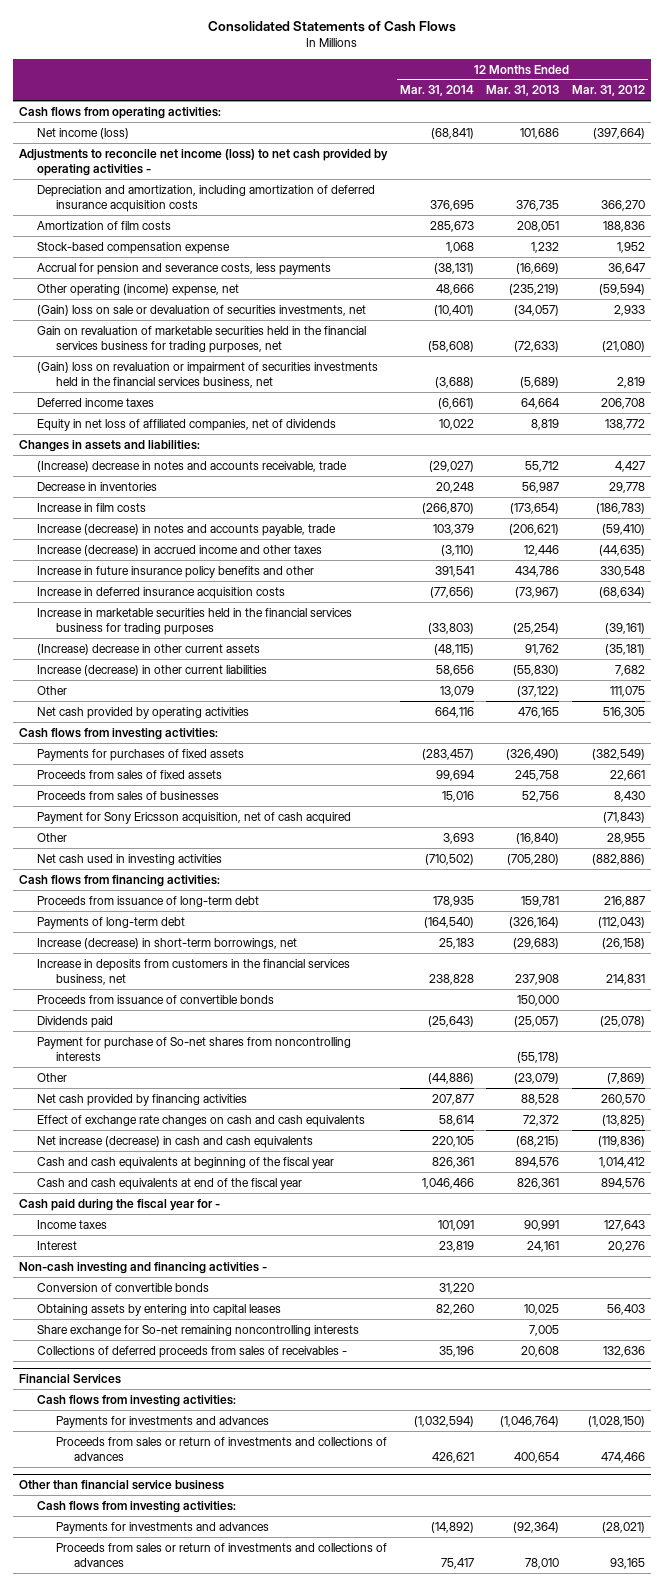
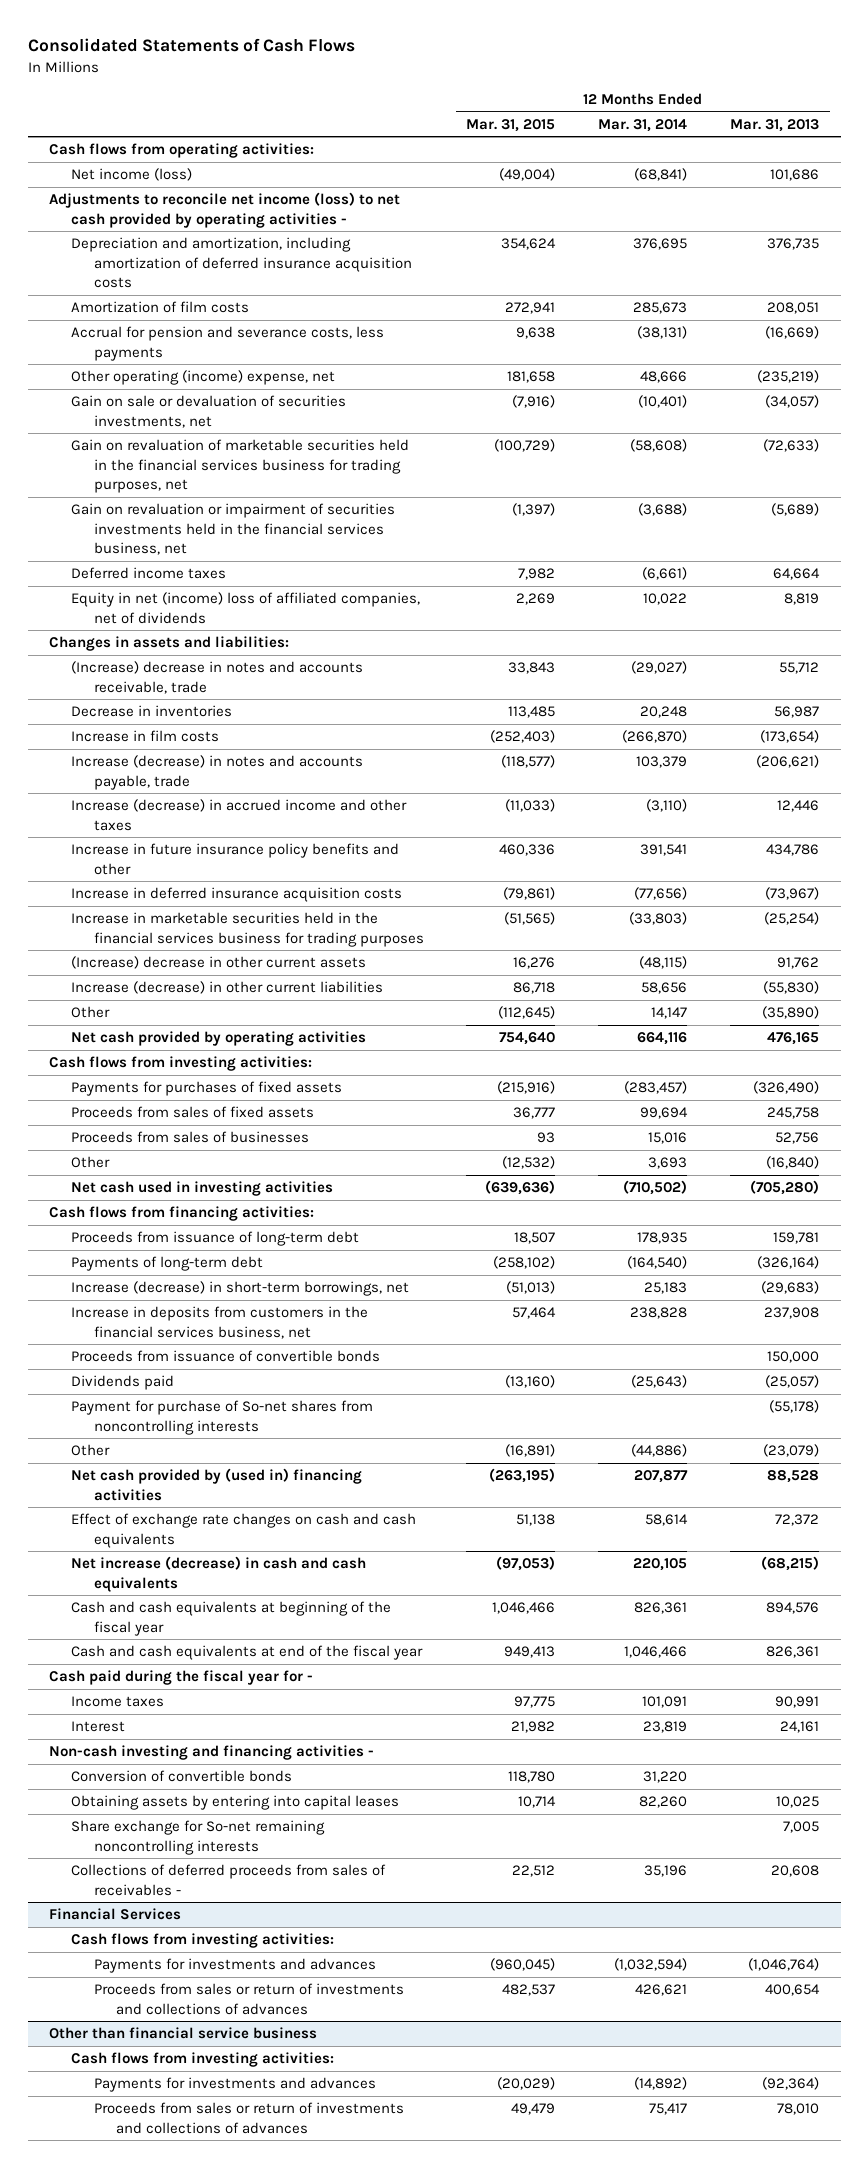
- | 12 Months Ended Mar. 31, 2014 | 12 Months Ended Mar. 31, 2013 | 12 Months Ended Mar. 31, 2012
+ | 12 Months Ended Mar. 31, 2015 | 12 Months Ended Mar. 31, 2014 | 12 Months Ended Mar. 31, 2013
- Stock-based compensation expense | 1,068 | 1,232 | 1,952
- (Gain) loss on sale or devaluation of securities investments, net | (10,401) | (34,057) | 2,933
+ Gain on sale or devaluation of securities investments, net | (7,916) | (10,401) | (34,057)
- (Gain) loss on revaluation or impairment of securities investments held in the financial services business, net | (3,688) | (5,689) | 2,819
+ Gain on revaluation or impairment of securities investments held in the financial services business, net | (1,397) | (3,688) | (5,689)
- Equity in net loss of affiliated companies, net of dividends | 10,022 | 8,819 | 138,772
+ Equity in net (income) loss of affiliated companies, net of dividends | 2,269 | 10,022 | 8,819
- Other | 13,079 | (37,122) | 111,075
+ Other | (112,645) | 14,147 | (35,890)
- Payment for Sony Ericsson acquisition, net of cash acquired | | | (71,843)
- Net cash provided by financing activities | 207,877 | 88,528 | 260,570
+ Net cash provided by (used in) financing activities | (263,195) | 207,877 | 88,528

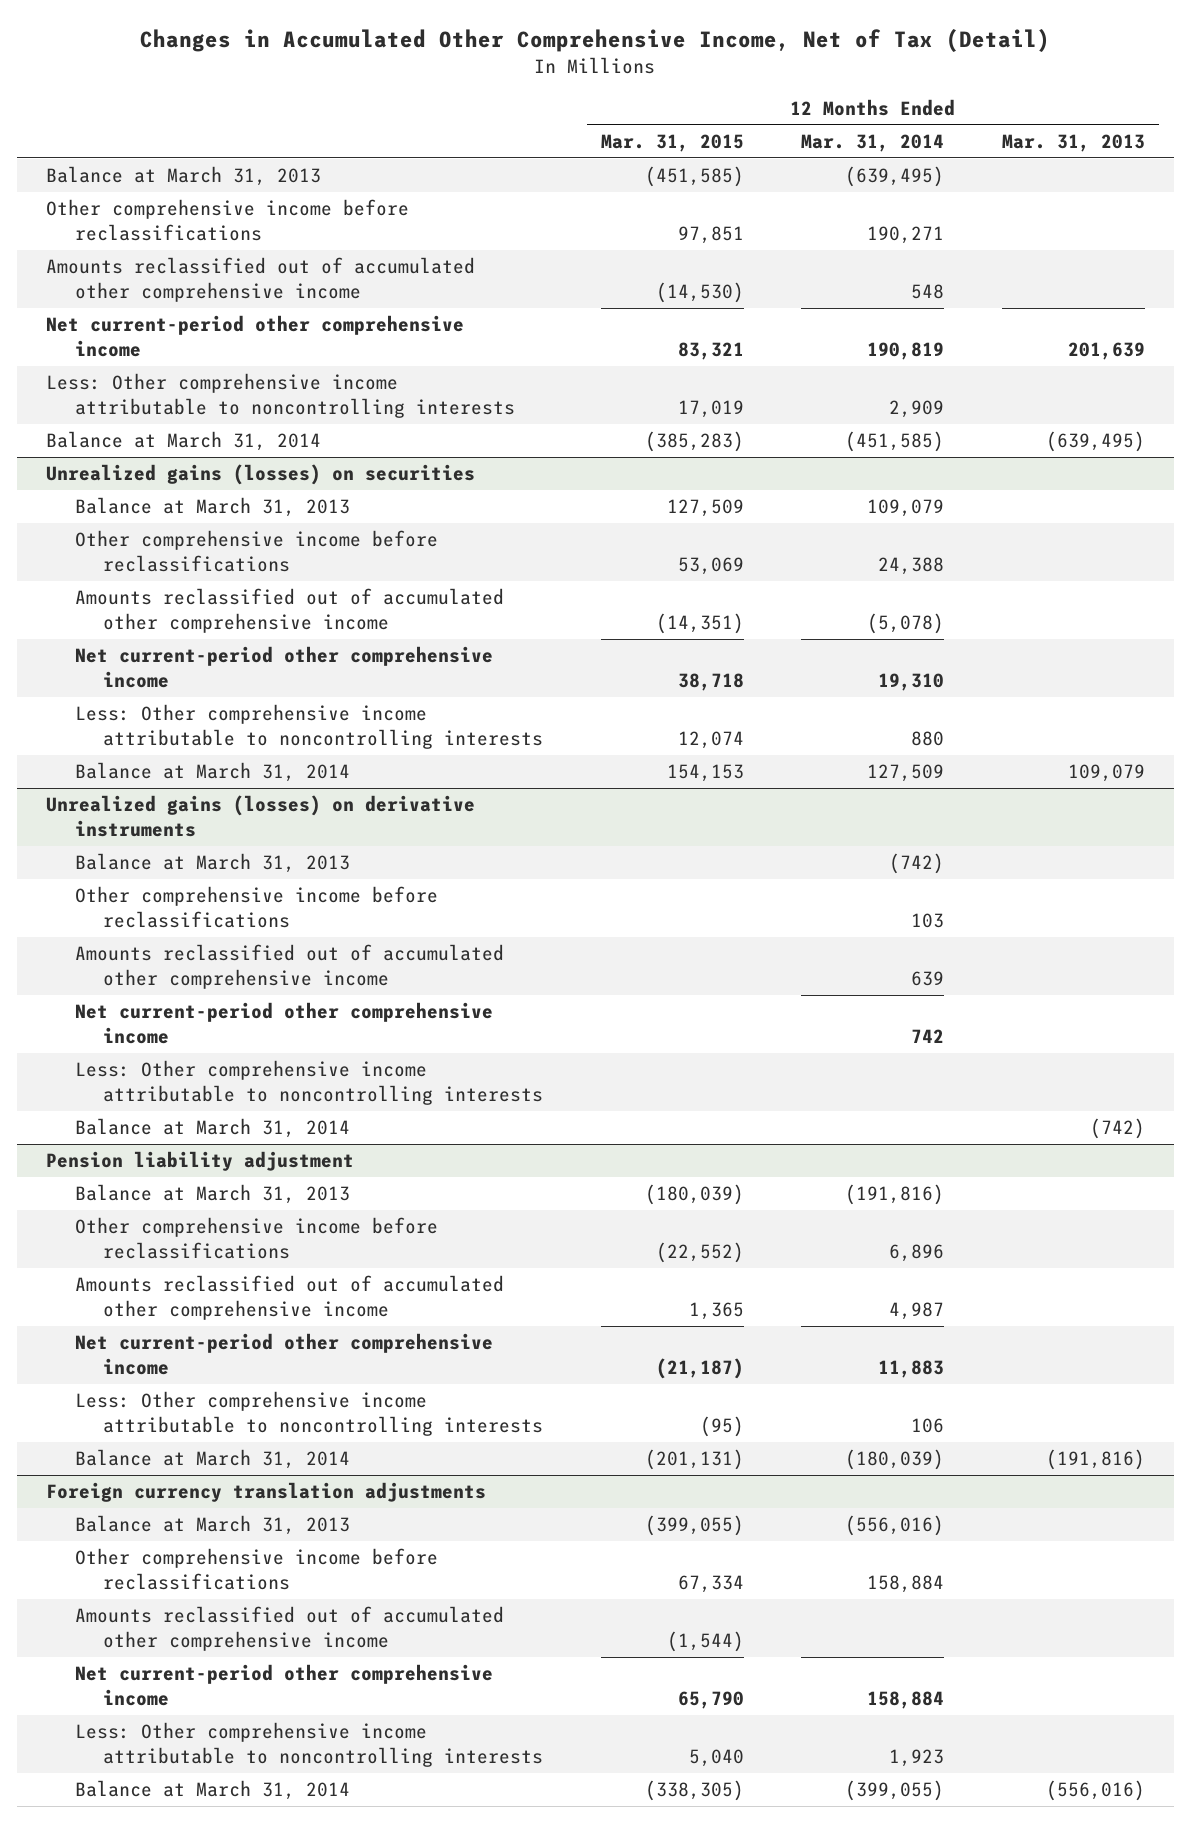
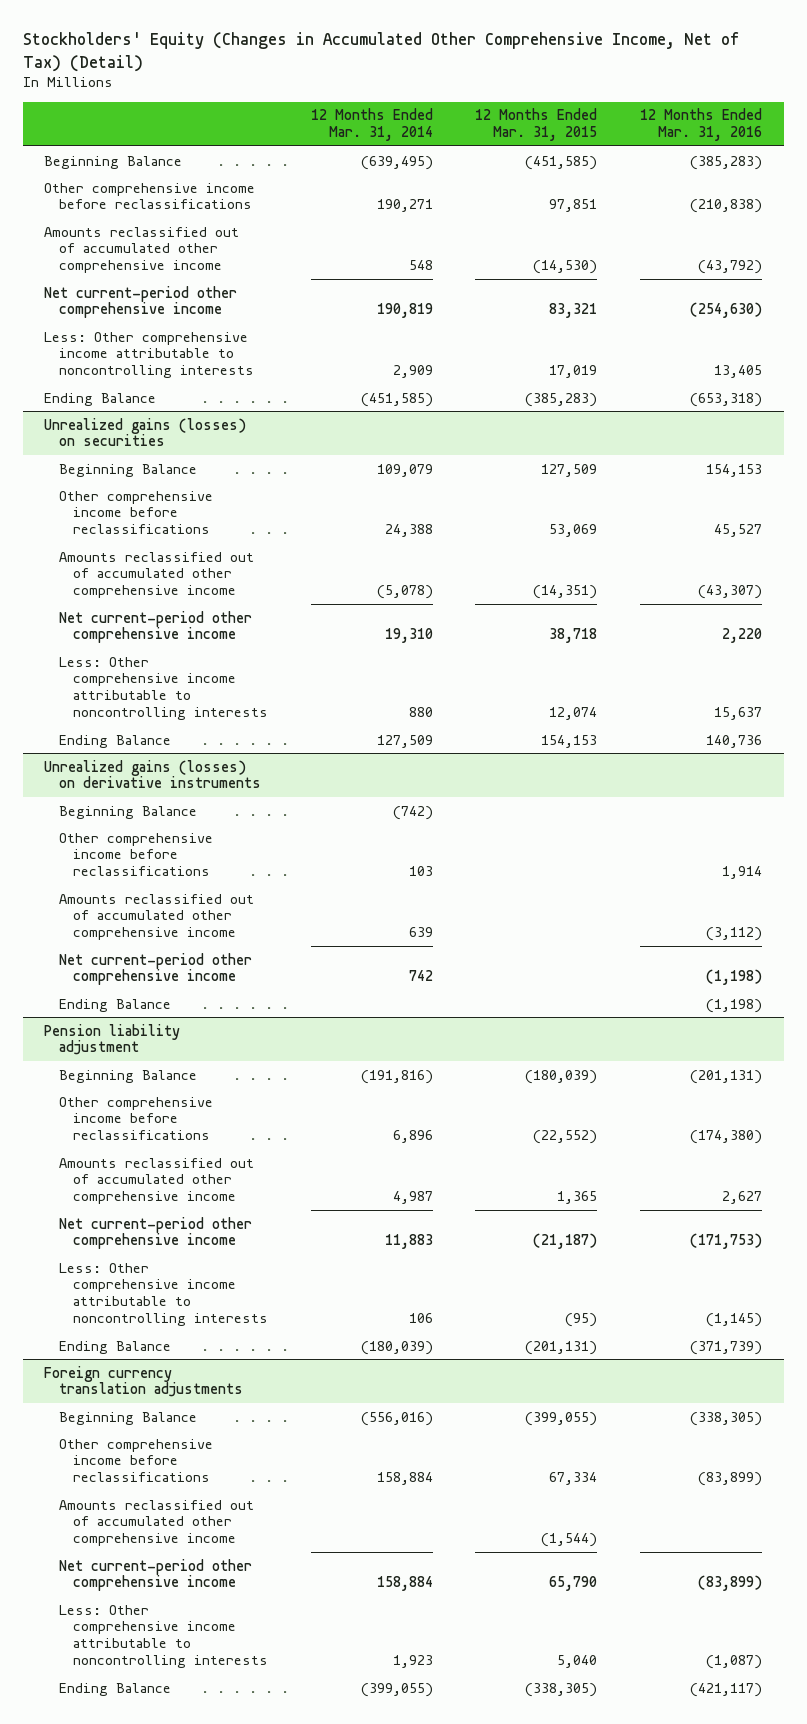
- Changes in Accumulated Other Comprehensive Income, Net of Tax (Detail)
+ Stockholders' Equity (Changes in Accumulated Other Comprehensive Income, Net of Tax) (Detail)
- | 12 Months Ended Mar. 31, 2015 | 12 Months Ended Mar. 31, 2014 | 12 Months Ended Mar. 31, 2013
+ | 12 Months Ended Mar. 31, 2014 | 12 Months Ended Mar. 31, 2015 | 12 Months Ended Mar. 31, 2016
- Balance at March 31, 2013 | (451,585) | (639,495) |
+ Beginning Balance | (639,495) | (451,585) | (385,283)
- Balance at March 31, 2014 | (385,283) | (451,585) | (639,495)
+ Ending Balance | (451,585) | (385,283) | (653,318)
@ Unrealized gains (losses) on securities
- Balance at March 31, 2013 | 127,509 | 109,079 |
+ Beginning Balance | 109,079 | 127,509 | 154,153
- Balance at March 31, 2014 | 154,153 | 127,509 | 109,079
+ Ending Balance | 127,509 | 154,153 | 140,736
@ Unrealized gains (losses) on derivative instruments
- Balance at March 31, 2013 | | (742) |
+ Beginning Balance | (742) | |
- Less: Other comprehensive income attributable to noncontrolling interests
- Balance at March 31, 2014 | | | (742)
+ Ending Balance | | | (1,198)
@ Pension liability adjustment
- Balance at March 31, 2013 | (180,039) | (191,816) |
+ Beginning Balance | (191,816) | (180,039) | (201,131)
- Balance at March 31, 2014 | (201,131) | (180,039) | (191,816)
+ Ending Balance | (180,039) | (201,131) | (371,739)
@ Foreign currency translation adjustments
- Balance at March 31, 2013 | (399,055) | (556,016) |
+ Beginning Balance | (556,016) | (399,055) | (338,305)
- Balance at March 31, 2014 | (338,305) | (399,055) | (556,016)
+ Ending Balance | (399,055) | (338,305) | (421,117)

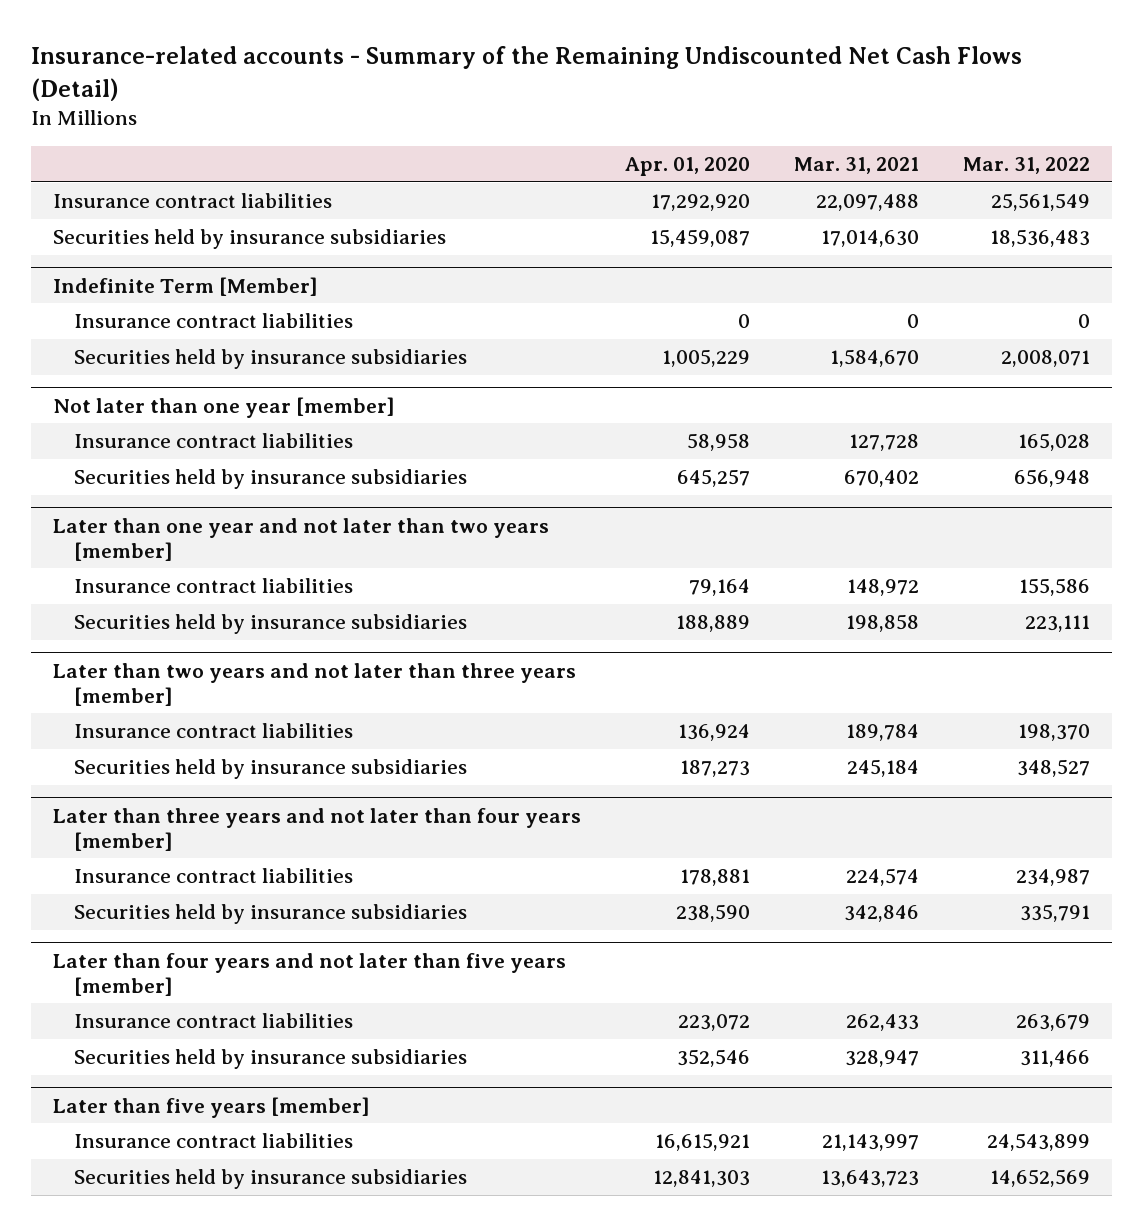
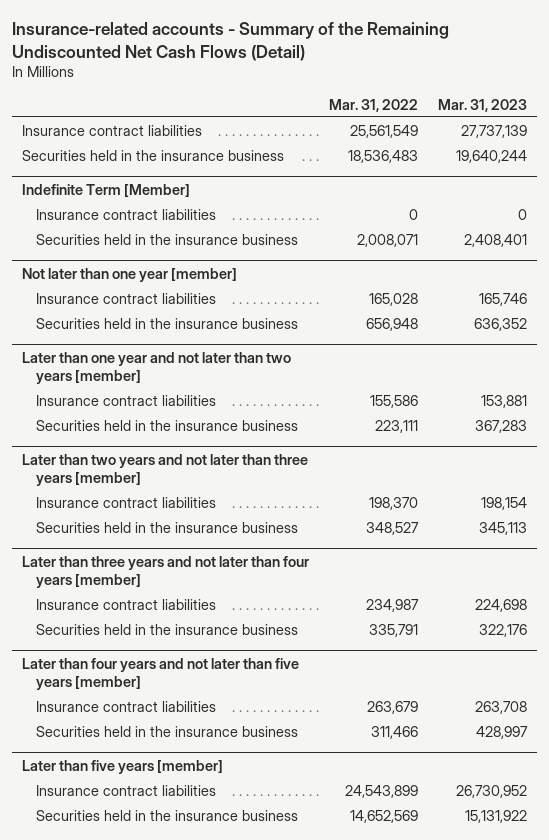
- | Apr. 01, 2020 | Mar. 31, 2021 | Mar. 31, 2022
+ | Mar. 31, 2022 | Mar. 31, 2023
- Securities held by insurance subsidiaries | 15,459,087 | 17,014,630 | 18,536,483
+ Securities held in the insurance business | 18,536,483 | 19,640,244
@ Indefinite Term [Member]
- Securities held by insurance subsidiaries | 1,005,229 | 1,584,670 | 2,008,071
+ Securities held in the insurance business | 2,008,071 | 2,408,401
@ Not later than one year [member]
- Securities held by insurance subsidiaries | 645,257 | 670,402 | 656,948
+ Securities held in the insurance business | 656,948 | 636,352
@ Later than one year and not later than two years [member]
- Securities held by insurance subsidiaries | 188,889 | 198,858 | 223,111
+ Securities held in the insurance business | 223,111 | 367,283
@ Later than two years and not later than three years [member]
- Securities held by insurance subsidiaries | 187,273 | 245,184 | 348,527
+ Securities held in the insurance business | 348,527 | 345,113
@ Later than three years and not later than four years [member]
- Securities held by insurance subsidiaries | 238,590 | 342,846 | 335,791
+ Securities held in the insurance business | 335,791 | 322,176
@ Later than four years and not later than five years [member]
- Securities held by insurance subsidiaries | 352,546 | 328,947 | 311,466
+ Securities held in the insurance business | 311,466 | 428,997
@ Later than five years [member]
- Securities held by insurance subsidiaries | 12,841,303 | 13,643,723 | 14,652,569
+ Securities held in the insurance business | 14,652,569 | 15,131,922

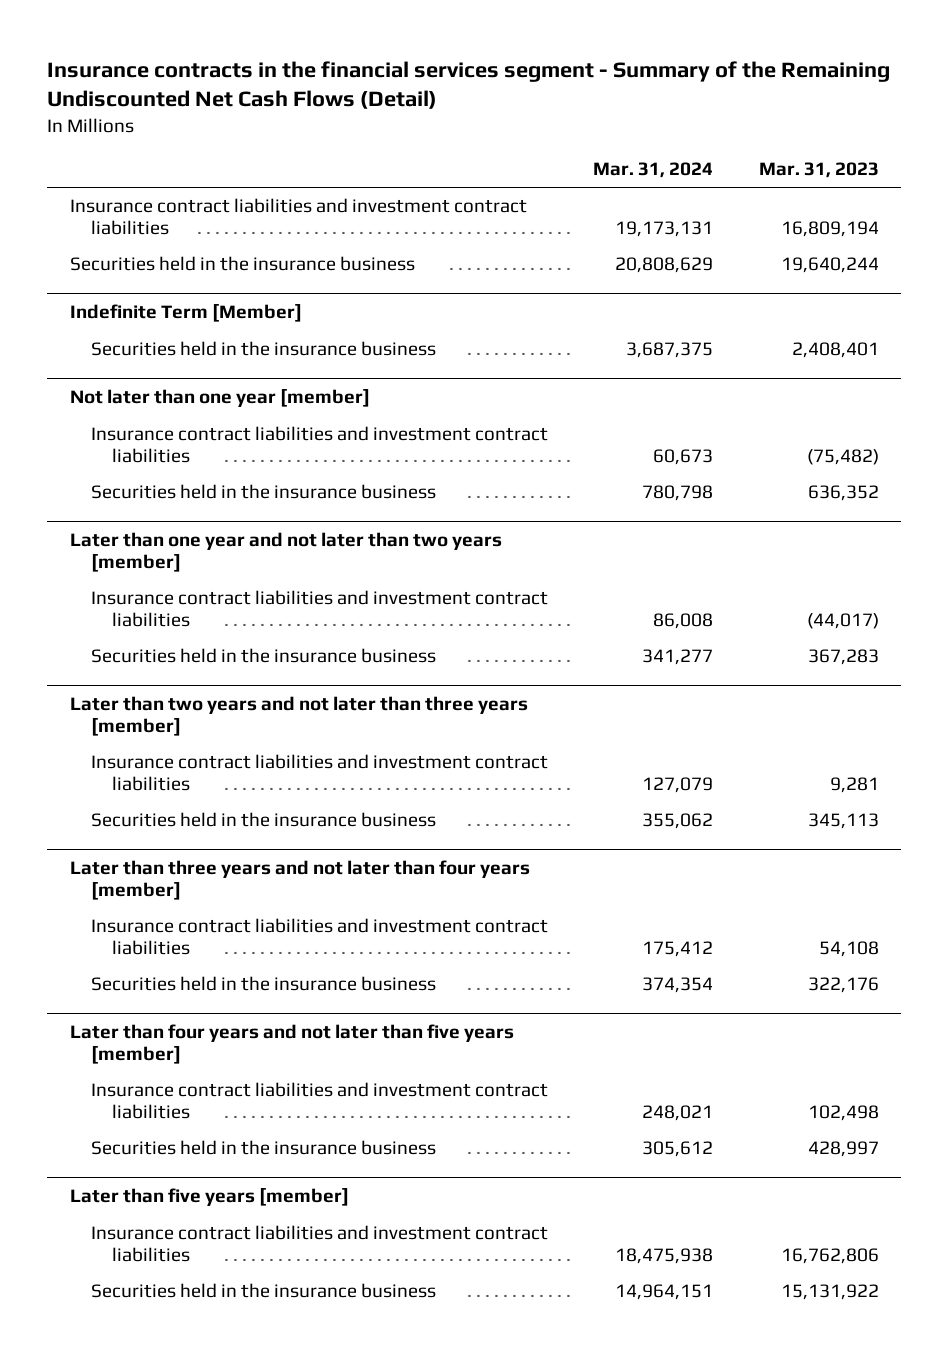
- Insurance-related accounts - Summary of the Remaining Undiscounted Net Cash Flows (Detail)
+ Insurance contracts in the financial services segment - Summary of the Remaining Undiscounted Net Cash Flows (Detail)
- | Mar. 31, 2022 | Mar. 31, 2023
+ | Mar. 31, 2024 | Mar. 31, 2023
- Insurance contract liabilities | 25,561,549 | 27,737,139
+ Insurance contract liabilities and investment contract liabilities | 19,173,131 | 16,809,194
@ Indefinite Term [Member]
- Insurance contract liabilities | 0 | 0
@ Not later than one year [member]
- Insurance contract liabilities | 165,028 | 165,746
+ Insurance contract liabilities and investment contract liabilities | 60,673 | (75,482)
@ Later than one year and not later than two years [member]
- Insurance contract liabilities | 155,586 | 153,881
+ Insurance contract liabilities and investment contract liabilities | 86,008 | (44,017)
@ Later than two years and not later than three years [member]
- Insurance contract liabilities | 198,370 | 198,154
+ Insurance contract liabilities and investment contract liabilities | 127,079 | 9,281
@ Later than three years and not later than four years [member]
- Insurance contract liabilities | 234,987 | 224,698
+ Insurance contract liabilities and investment contract liabilities | 175,412 | 54,108
@ Later than four years and not later than five years [member]
- Insurance contract liabilities | 263,679 | 263,708
+ Insurance contract liabilities and investment contract liabilities | 248,021 | 102,498
@ Later than five years [member]
- Insurance contract liabilities | 24,543,899 | 26,730,952
+ Insurance contract liabilities and investment contract liabilities | 18,475,938 | 16,762,806

